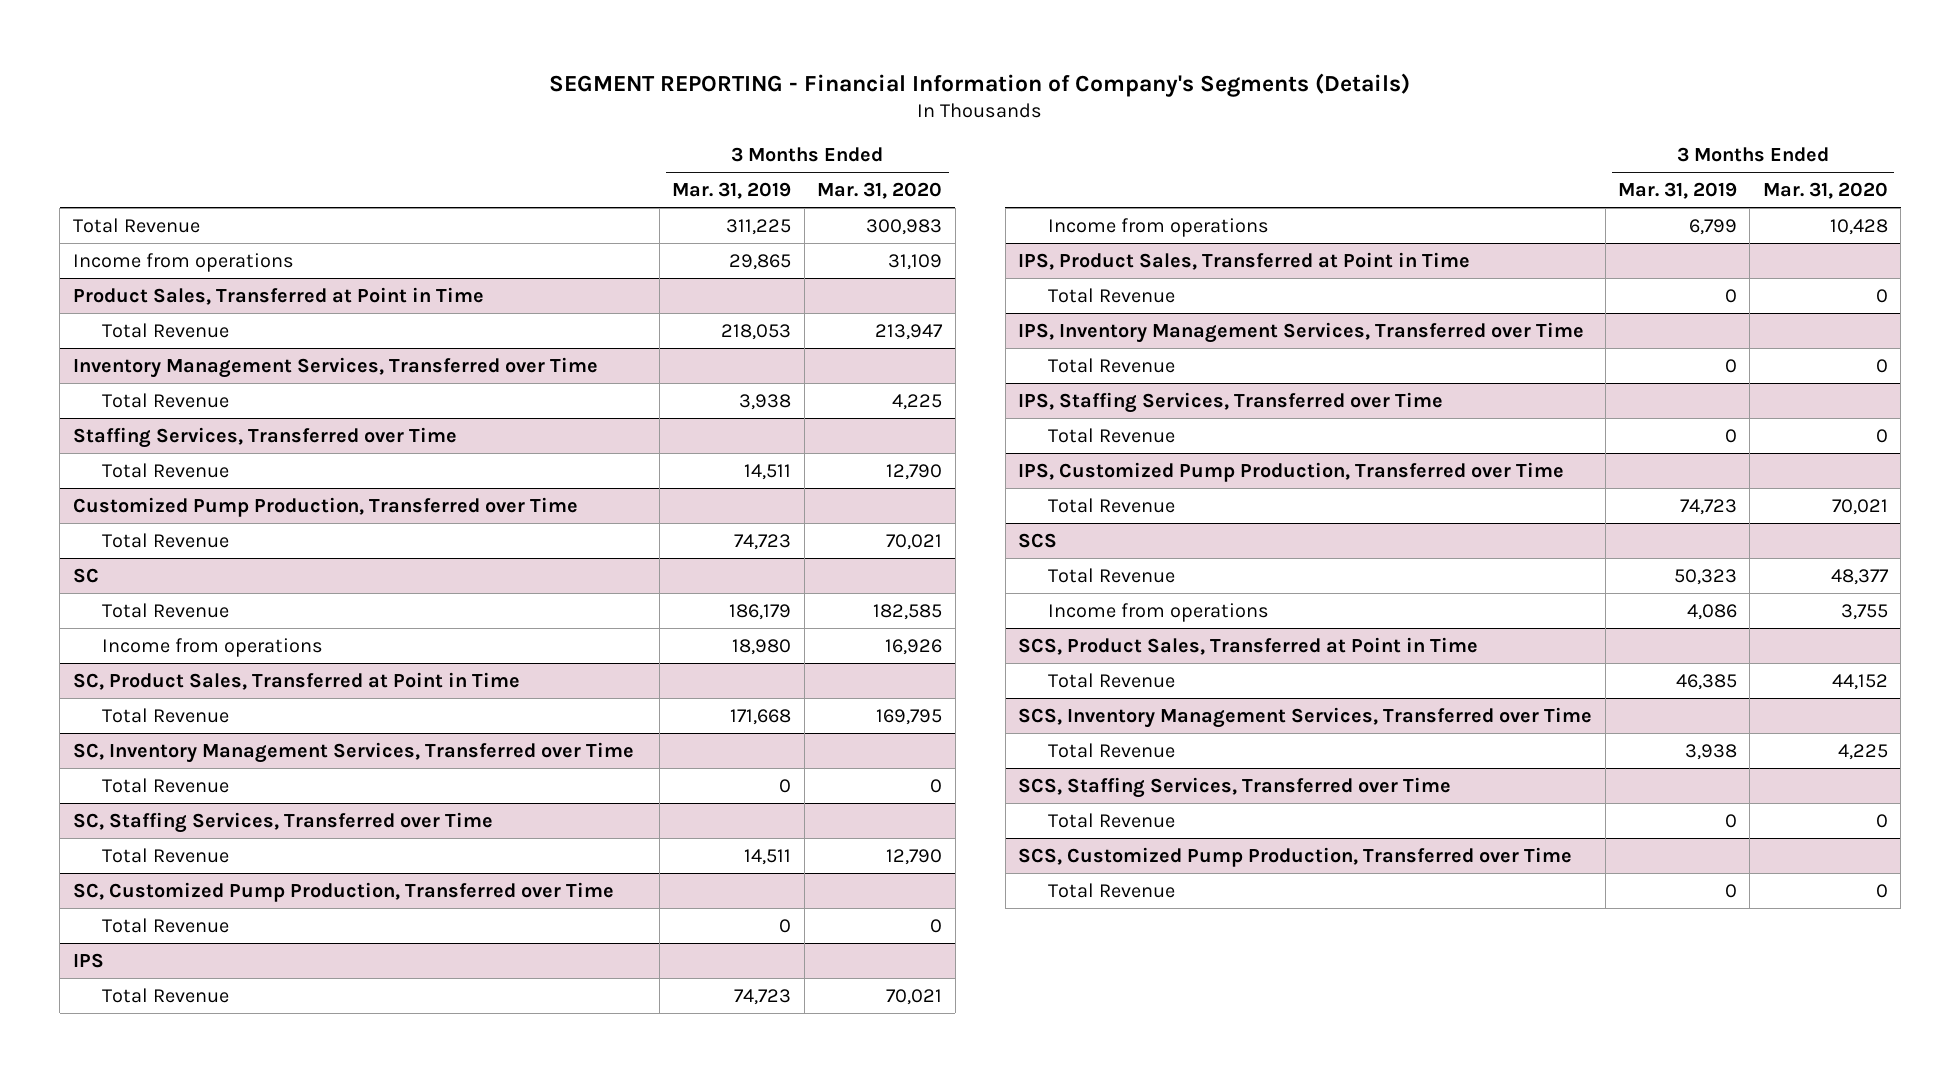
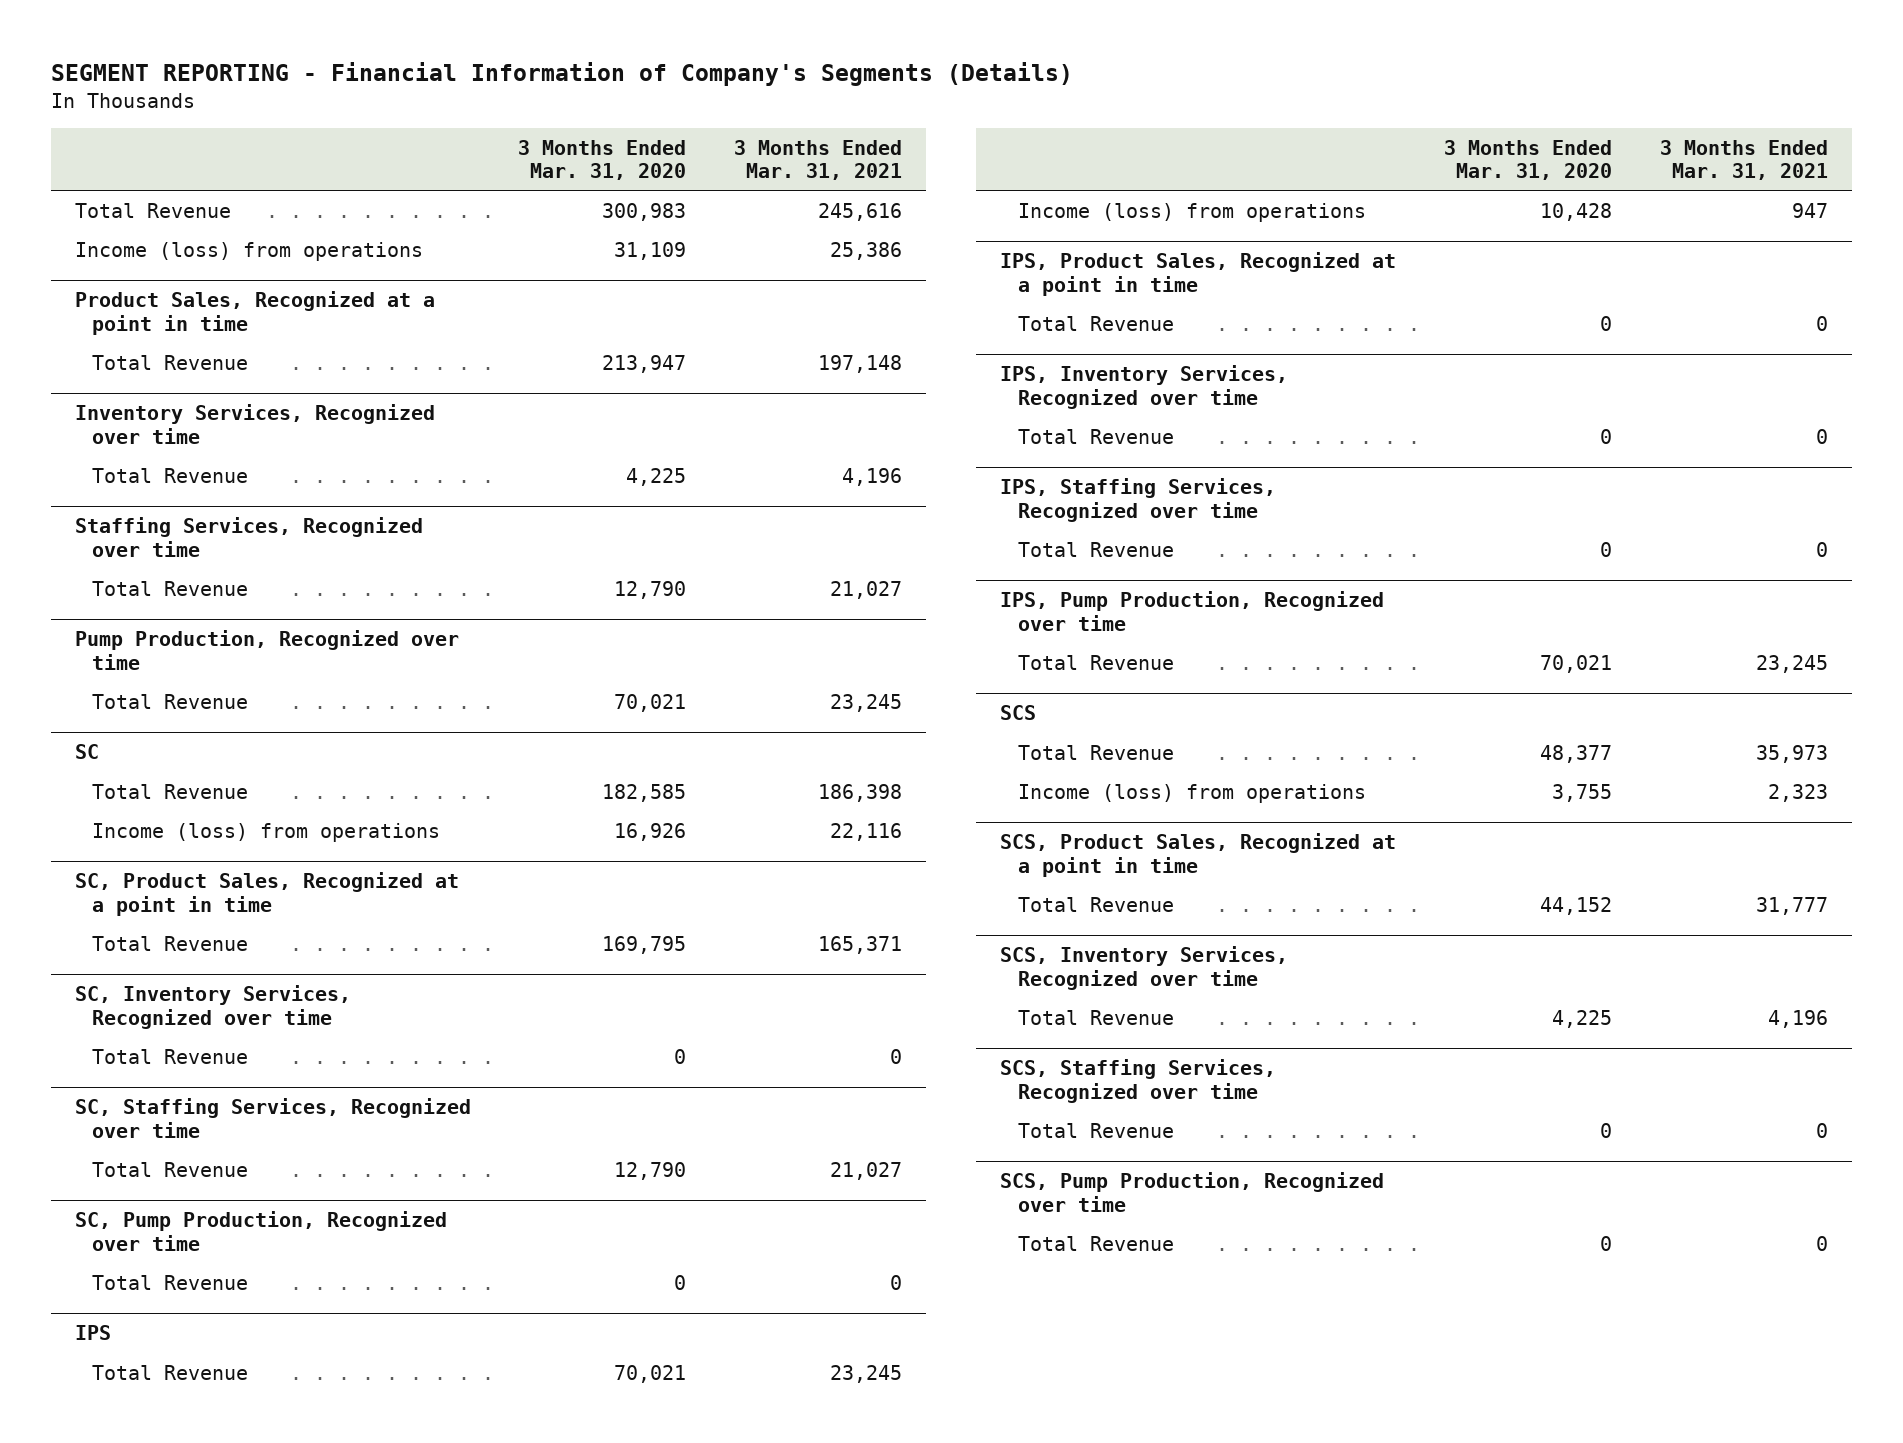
- | 3 Months Ended Mar. 31, 2019 | 3 Months Ended Mar. 31, 2020
+ | 3 Months Ended Mar. 31, 2020 | 3 Months Ended Mar. 31, 2021
- Income from operations | 29,865 | 31,109
- Product Sales, Transferred at Point in Time
+ Income (loss) from operations | 31,109 | 25,386
+ Product Sales, Recognized at a point in time
- Inventory Management Services, Transferred over Time
+ Inventory Services, Recognized over time
- Staffing Services, Transferred over Time
+ Staffing Services, Recognized over time
- Customized Pump Production, Transferred over Time
+ Pump Production, Recognized over time
@ SC
- Income from operations | 18,980 | 16,926
- SC, Product Sales, Transferred at Point in Time
@ SC
+ Income (loss) from operations | 16,926 | 22,116
+ SC, Product Sales, Recognized at a point in time
- SC, Inventory Management Services, Transferred over Time
+ SC, Inventory Services, Recognized over time
- SC, Staffing Services, Transferred over Time
+ SC, Staffing Services, Recognized over time
- SC, Customized Pump Production, Transferred over Time
+ SC, Pump Production, Recognized over time
@ IPS
- Income from operations | 6,799 | 10,428
- IPS, Product Sales, Transferred at Point in Time
@ IPS
+ Income (loss) from operations | 10,428 | 947
+ IPS, Product Sales, Recognized at a point in time
- IPS, Inventory Management Services, Transferred over Time
+ IPS, Inventory Services, Recognized over time
- IPS, Staffing Services, Transferred over Time
+ IPS, Staffing Services, Recognized over time
- IPS, Customized Pump Production, Transferred over Time
+ IPS, Pump Production, Recognized over time
@ SCS
- Income from operations | 4,086 | 3,755
- SCS, Product Sales, Transferred at Point in Time
@ SCS
+ Income (loss) from operations | 3,755 | 2,323
+ SCS, Product Sales, Recognized at a point in time
- SCS, Inventory Management Services, Transferred over Time
+ SCS, Inventory Services, Recognized over time
- SCS, Staffing Services, Transferred over Time
+ SCS, Staffing Services, Recognized over time
- SCS, Customized Pump Production, Transferred over Time
+ SCS, Pump Production, Recognized over time

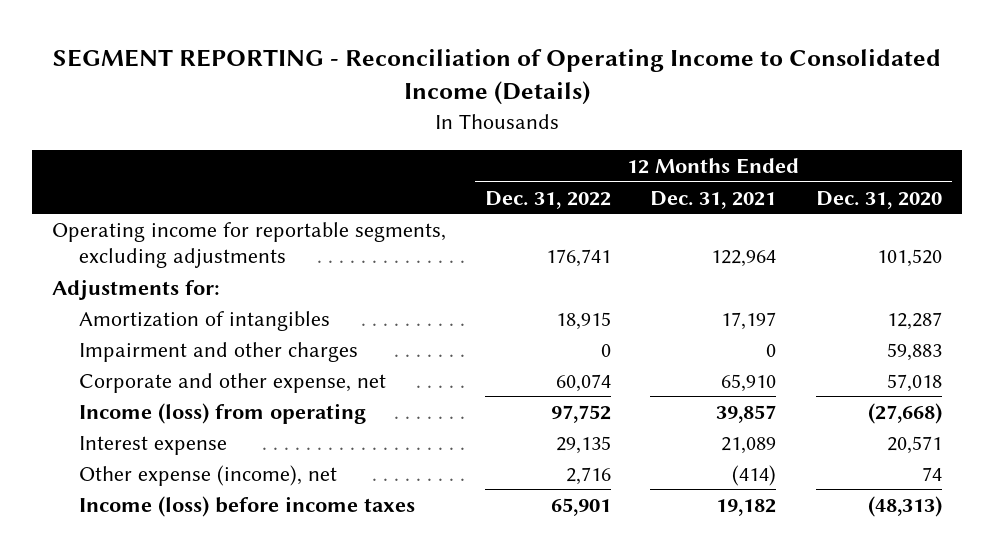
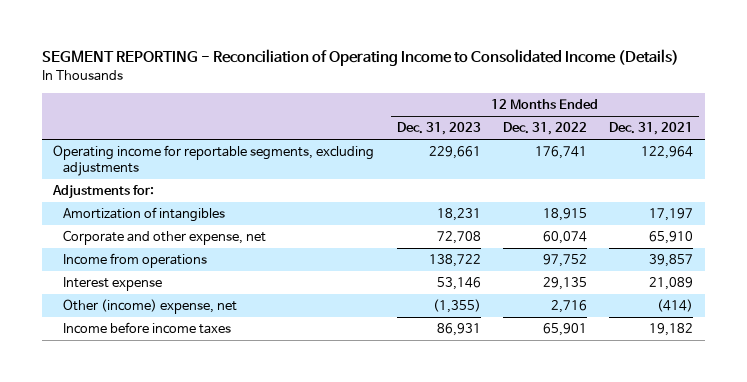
- | 12 Months Ended Dec. 31, 2022 | 12 Months Ended Dec. 31, 2021 | 12 Months Ended Dec. 31, 2020
+ | 12 Months Ended Dec. 31, 2023 | 12 Months Ended Dec. 31, 2022 | 12 Months Ended Dec. 31, 2021
- Impairment and other charges | 0 | 0 | 59,883
- Income (loss) from operating | 97,752 | 39,857 | (27,668)
+ Income from operations | 138,722 | 97,752 | 39,857
- Other expense (income), net | 2,716 | (414) | 74
- Income (loss) before income taxes | 65,901 | 19,182 | (48,313)
+ Other (income) expense, net | (1,355) | 2,716 | (414)
+ Income before income taxes | 86,931 | 65,901 | 19,182

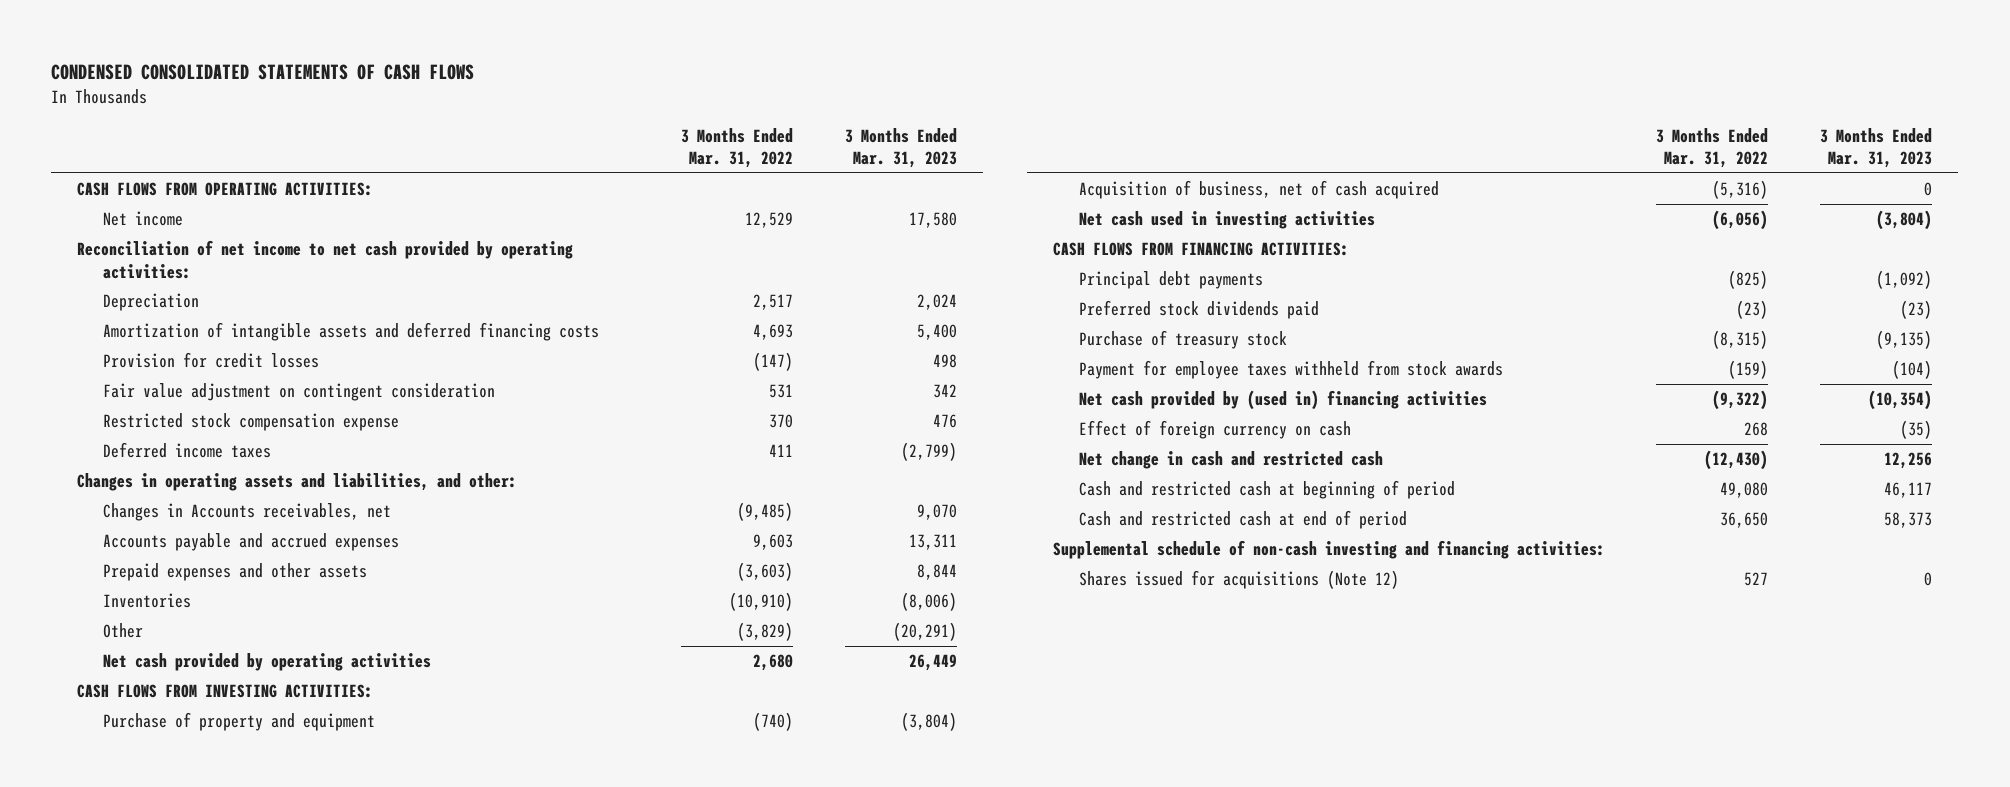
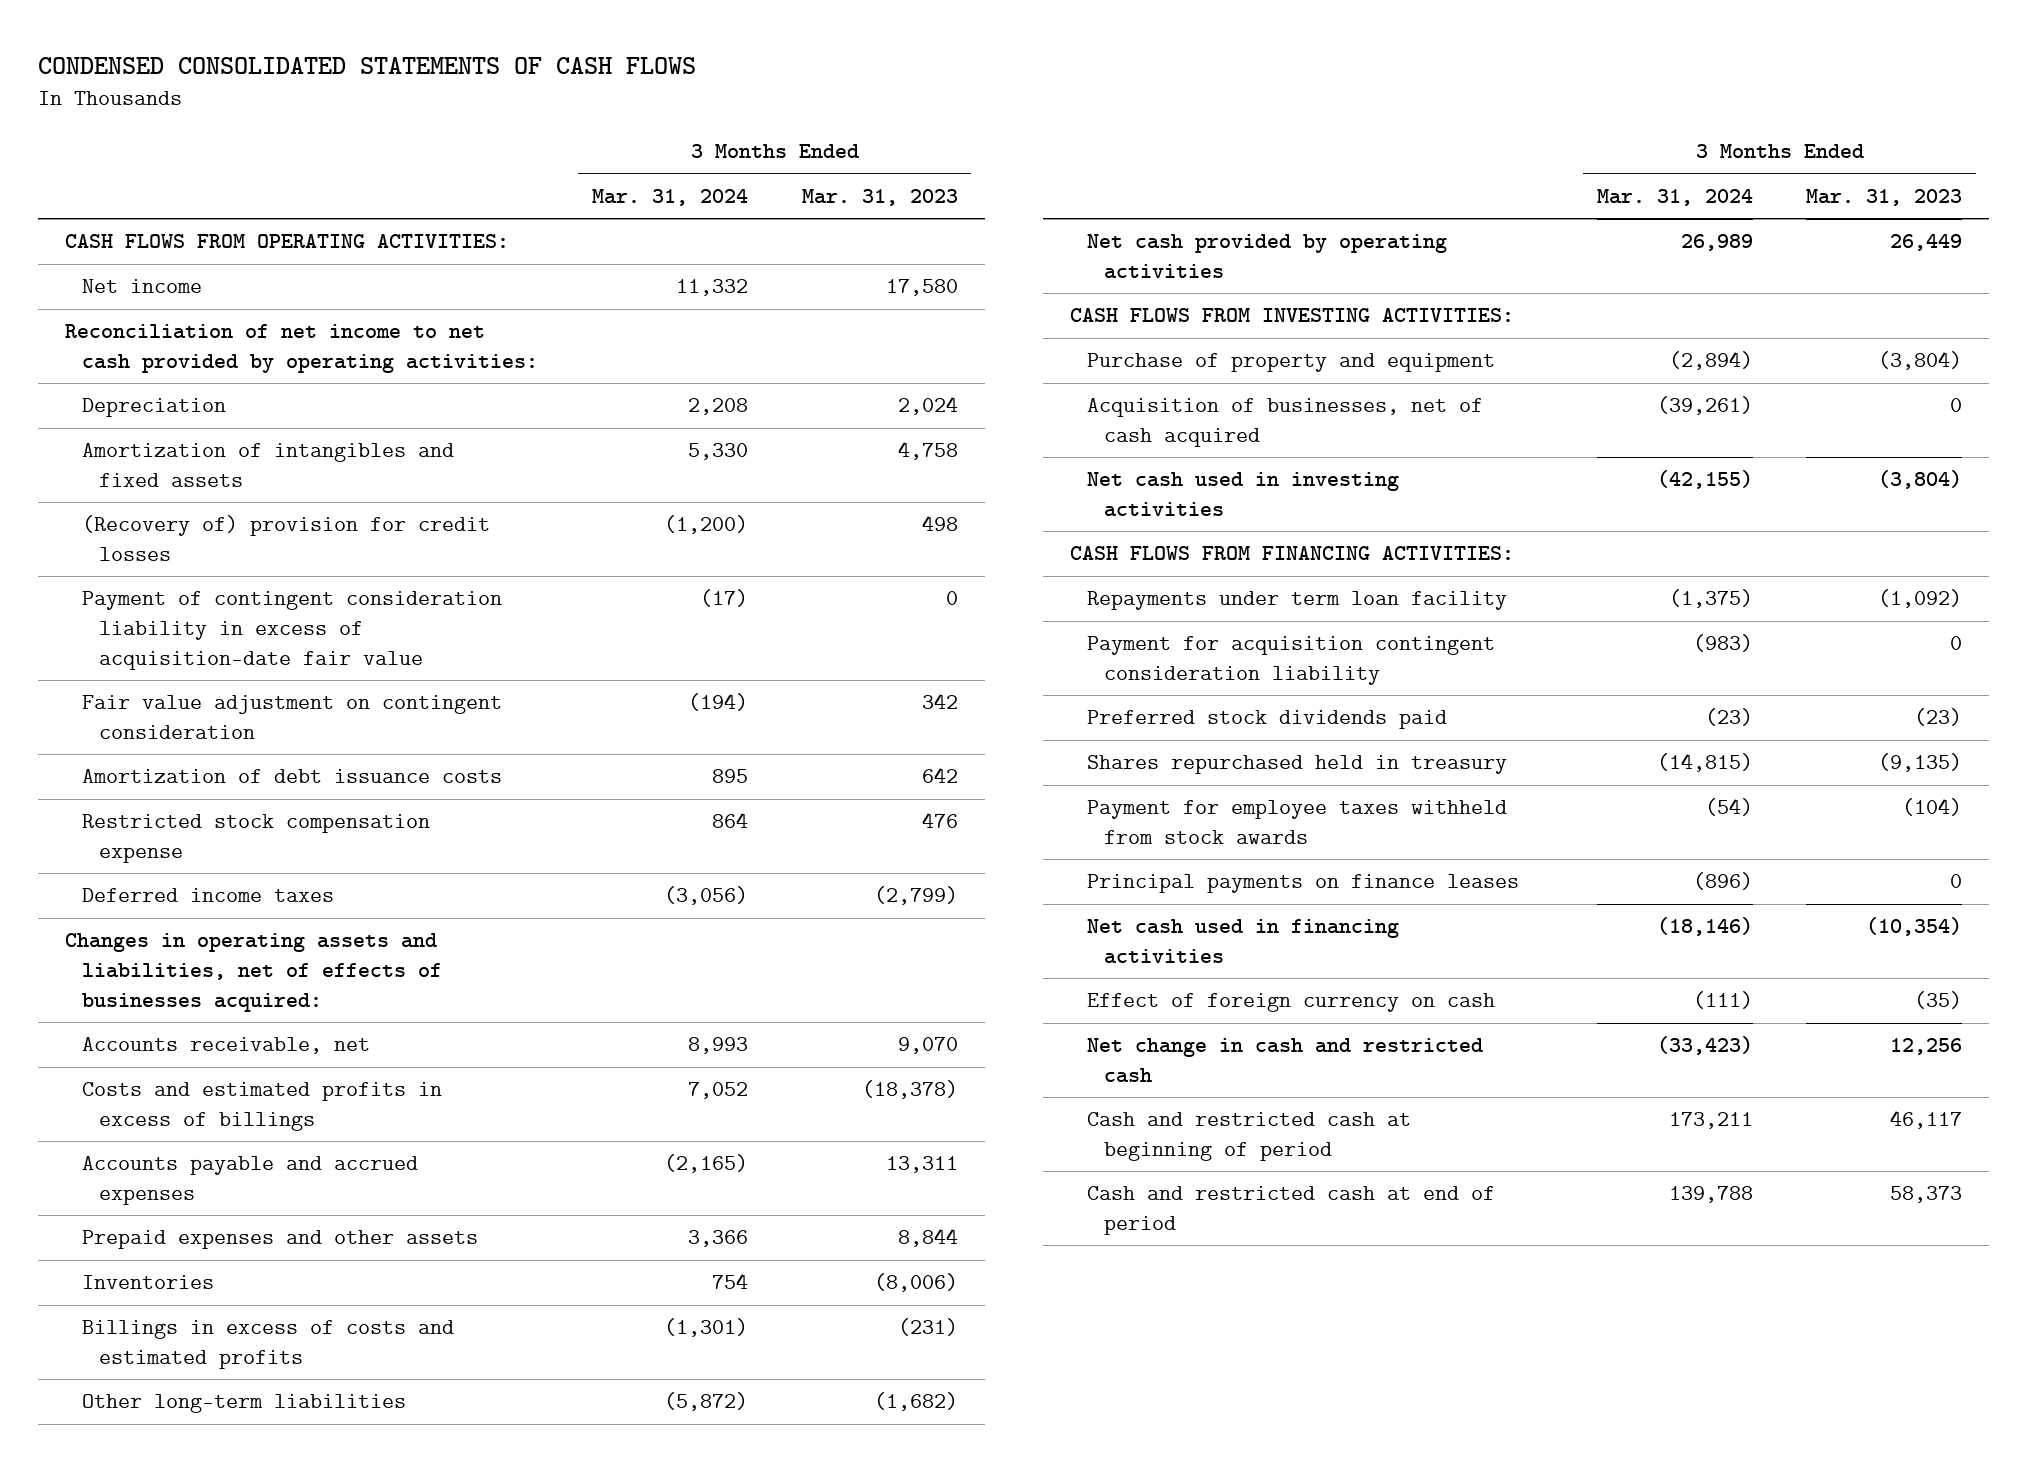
- | 3 Months Ended Mar. 31, 2022 | 3 Months Ended Mar. 31, 2023
+ | 3 Months Ended Mar. 31, 2024 | 3 Months Ended Mar. 31, 2023
- Amortization of intangible assets and deferred financing costs | 4,693 | 5,400
- Provision for credit losses | (147) | 498
+ Amortization of intangibles and fixed assets | 5,330 | 4,758
+ (Recovery of) provision for credit losses | (1,200) | 498
+ Payment of contingent consideration liability in excess of acquisition-date fair value | (17) | 0
+ Amortization of debt issuance costs | 895 | 642
- Changes in operating assets and liabilities, and other:
- Changes in Accounts receivables, net | (9,485) | 9,070
+ Changes in operating assets and liabilities, net of effects of businesses acquired:
+ Accounts receivable, net | 8,993 | 9,070
+ Costs and estimated profits in excess of billings | 7,052 | (18,378)
- Other | (3,829) | (20,291)
+ Billings in excess of costs and estimated profits | (1,301) | (231)
+ Other long-term liabilities | (5,872) | (1,682)
- Acquisition of business, net of cash acquired | (5,316) | 0
+ Acquisition of businesses, net of cash acquired | (39,261) | 0
- Principal debt payments | (825) | (1,092)
+ Repayments under term loan facility | (1,375) | (1,092)
+ Payment for acquisition contingent consideration liability | (983) | 0
- Purchase of treasury stock | (8,315) | (9,135)
+ Shares repurchased held in treasury | (14,815) | (9,135)
- Net cash provided by (used in) financing activities | (9,322) | (10,354)
+ Principal payments on finance leases | (896) | 0
+ Net cash used in financing activities | (18,146) | (10,354)
- Supplemental schedule of non-cash investing and financing activities:
- Shares issued for acquisitions (Note 12) | 527 | 0

